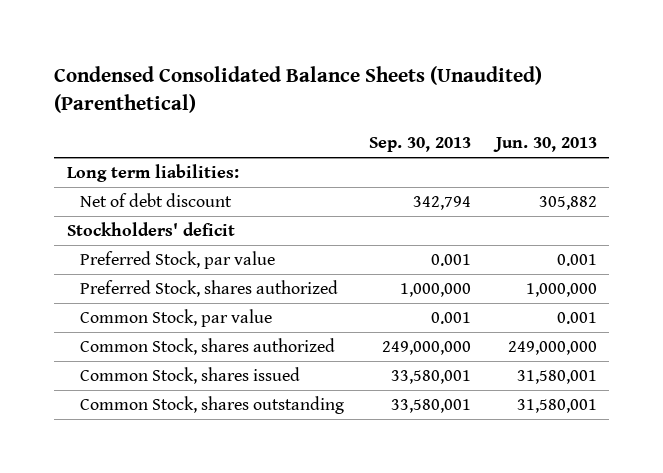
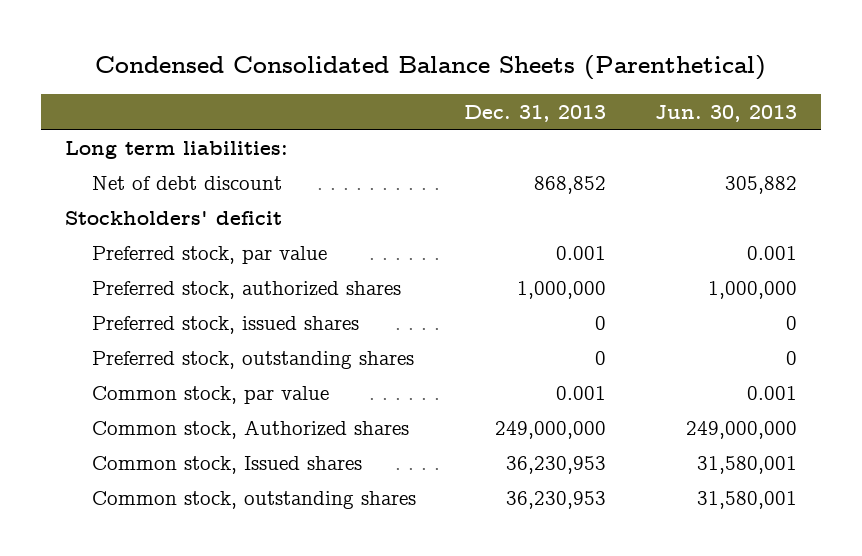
- Condensed Consolidated Balance Sheets (Unaudited) (Parenthetical)
+ Condensed Consolidated Balance Sheets (Parenthetical)
- | Sep. 30, 2013 | Jun. 30, 2013
+ | Dec. 31, 2013 | Jun. 30, 2013
- Preferred Stock, par value | 0.001 | 0.001
- Preferred Stock, shares authorized | 1,000,000 | 1,000,000
- Common Stock, par value | 0.001 | 0.001
- Common Stock, shares authorized | 249,000,000 | 249,000,000
- Common Stock, shares issued | 33,580,001 | 31,580,001
- Common Stock, shares outstanding | 33,580,001 | 31,580,001
+ Preferred stock, par value | 0.001 | 0.001
+ Preferred stock, authorized shares | 1,000,000 | 1,000,000
+ Preferred stock, issued shares | 0 | 0
+ Preferred stock, outstanding shares | 0 | 0
+ Common stock, par value | 0.001 | 0.001
+ Common stock, Authorized shares | 249,000,000 | 249,000,000
+ Common stock, Issued shares | 36,230,953 | 31,580,001
+ Common stock, outstanding shares | 36,230,953 | 31,580,001

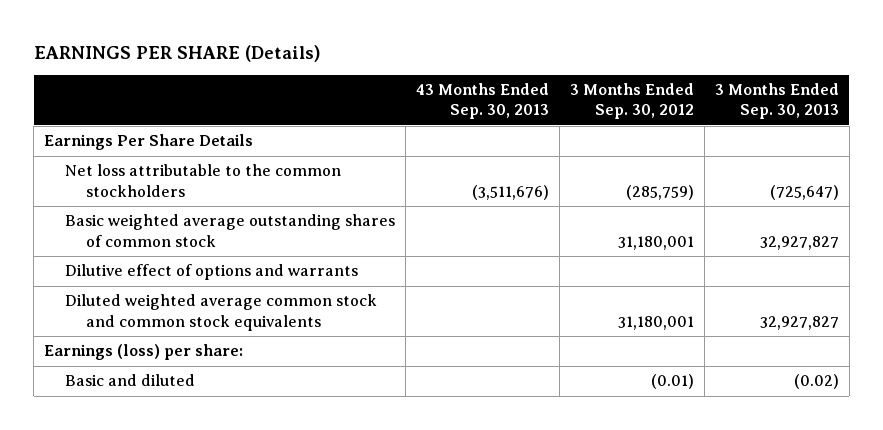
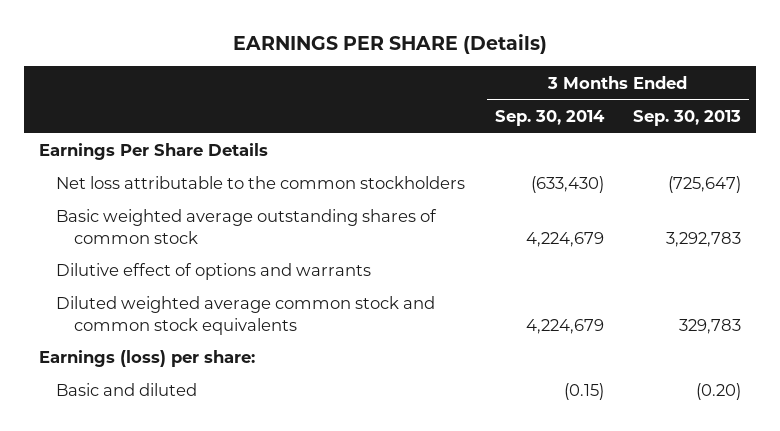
- | 43 Months Ended Sep. 30, 2013 | 3 Months Ended Sep. 30, 2012 | 3 Months Ended Sep. 30, 2013
+ | 3 Months Ended Sep. 30, 2014 | 3 Months Ended Sep. 30, 2013
- Basic weighted average outstanding shares of common stock | | 31,180,001 | 32,927,827
+ Basic weighted average outstanding shares of common stock | 4,224,679 | 3,292,783
- Diluted weighted average common stock and common stock equivalents | | 31,180,001 | 32,927,827
+ Diluted weighted average common stock and common stock equivalents | 4,224,679 | 329,783
- Basic and diluted | | (0.01) | (0.02)
+ Basic and diluted | (0.15) | (0.20)

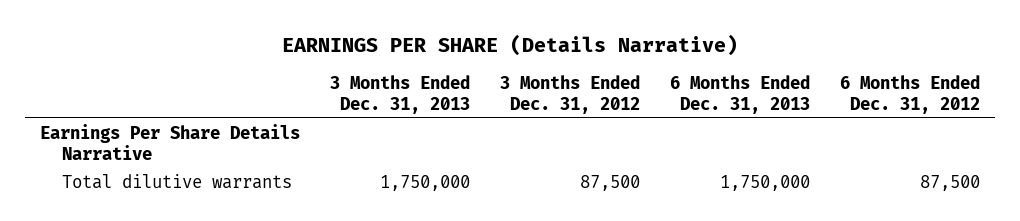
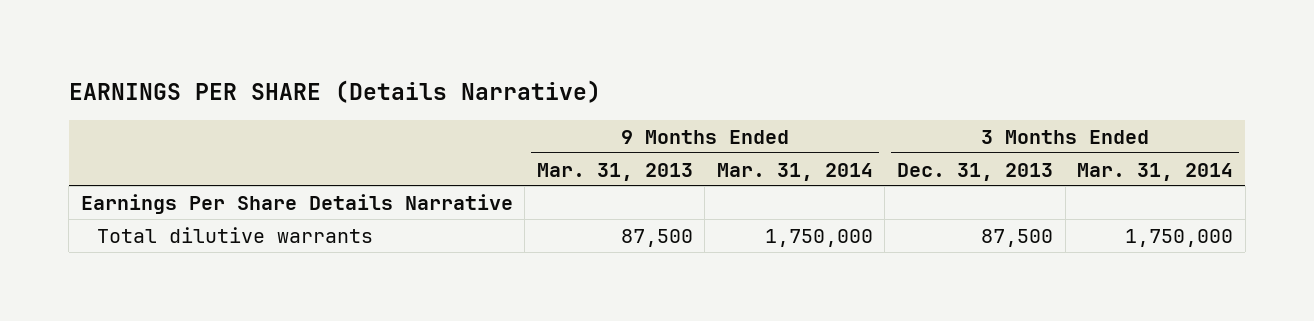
- | 3 Months Ended Dec. 31, 2013 | 3 Months Ended Dec. 31, 2012 | 6 Months Ended Dec. 31, 2013 | 6 Months Ended Dec. 31, 2012
+ | 9 Months Ended Mar. 31, 2013 | 9 Months Ended Mar. 31, 2014 | 3 Months Ended Dec. 31, 2013 | 3 Months Ended Mar. 31, 2014
- Total dilutive warrants | 1,750,000 | 87,500 | 1,750,000 | 87,500
+ Total dilutive warrants | 87,500 | 1,750,000 | 87,500 | 1,750,000

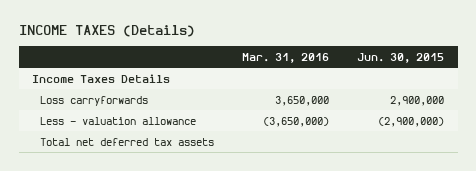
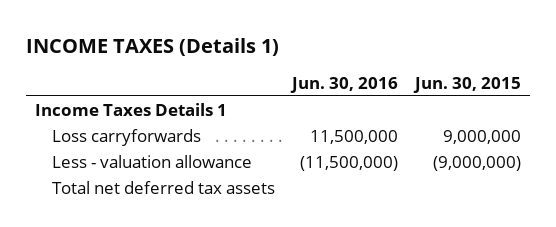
- INCOME TAXES (Details)
+ INCOME TAXES (Details 1)
- | Mar. 31, 2016 | Jun. 30, 2015
+ | Jun. 30, 2016 | Jun. 30, 2015
- Income Taxes Details
- Loss carryforwards | 3,650,000 | 2,900,000
- Less - valuation allowance | (3,650,000) | (2,900,000)
+ Income Taxes Details 1
+ Loss carryforwards | 11,500,000 | 9,000,000
+ Less - valuation allowance | (11,500,000) | (9,000,000)

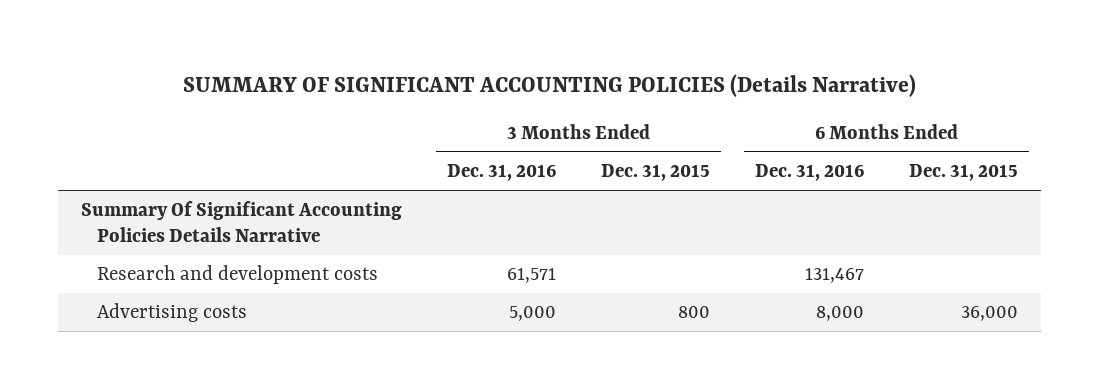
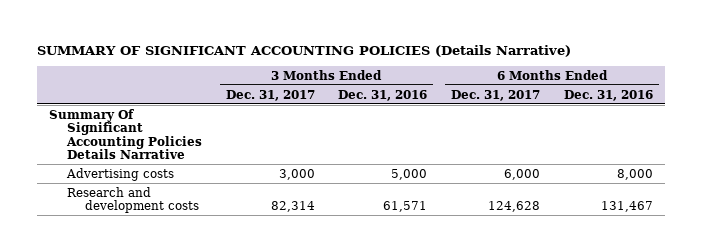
- | 3 Months Ended Dec. 31, 2016 | 3 Months Ended Dec. 31, 2015 | 6 Months Ended Dec. 31, 2016 | 6 Months Ended Dec. 31, 2015
+ | 3 Months Ended Dec. 31, 2017 | 3 Months Ended Dec. 31, 2016 | 6 Months Ended Dec. 31, 2017 | 6 Months Ended Dec. 31, 2016
moved down: Research and development costs | 82,314 | 61,571 | 124,628 | 131,467

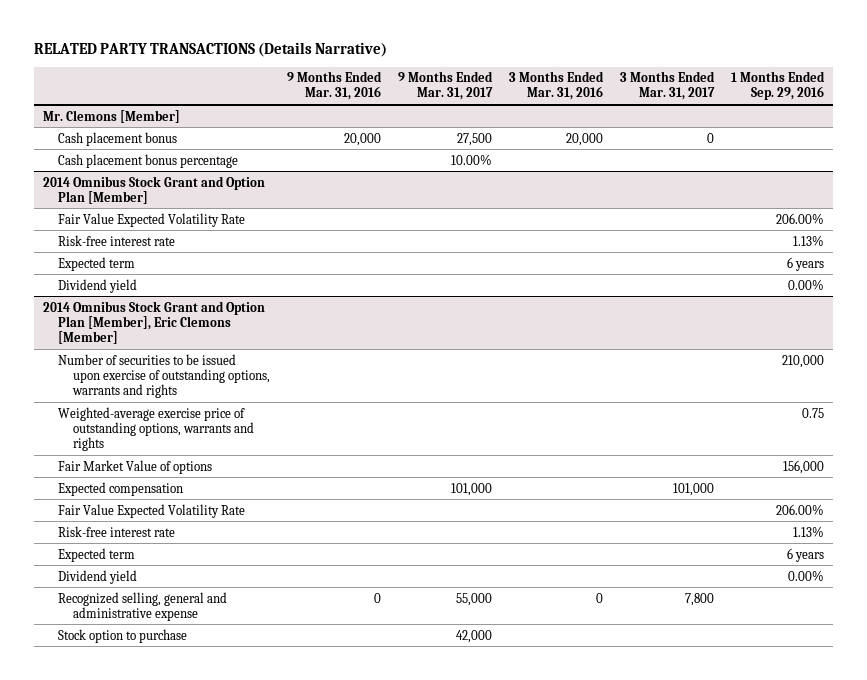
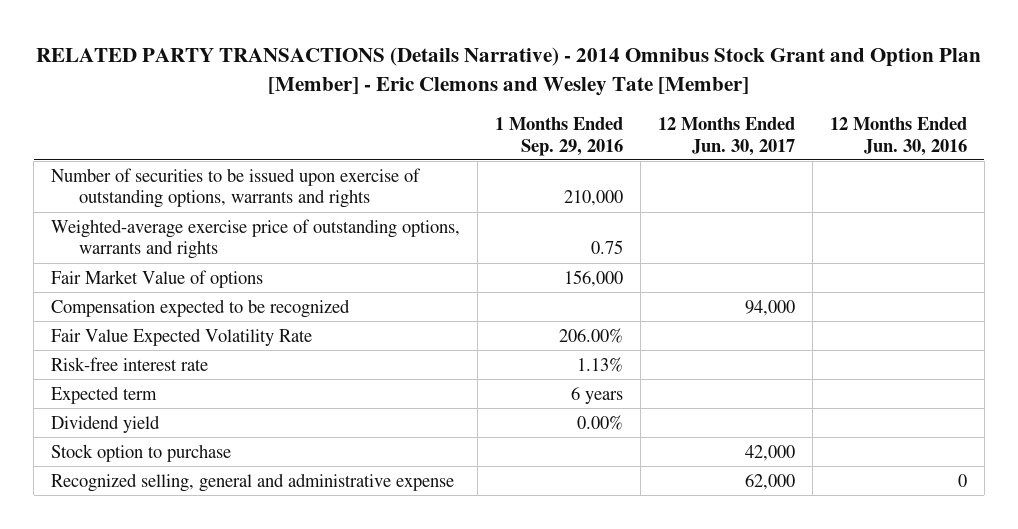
- RELATED PARTY TRANSACTIONS (Details Narrative)
+ RELATED PARTY TRANSACTIONS (Details Narrative) - 2014 Omnibus Stock Grant and Option Plan [Member] - Eric Clemons and Wesley Tate [Member]
- | 9 Months Ended Mar. 31, 2016 | 9 Months Ended Mar. 31, 2017 | 3 Months Ended Mar. 31, 2016 | 3 Months Ended Mar. 31, 2017 | 1 Months Ended Sep. 29, 2016
+ | 1 Months Ended Sep. 29, 2016 | 12 Months Ended Jun. 30, 2017 | 12 Months Ended Jun. 30, 2016
- Mr. Clemons [Member]
- Cash placement bonus | 20,000 | 27,500 | 20,000 | 0 |
- Cash placement bonus percentage | | 10.00% | | |
- 2014 Omnibus Stock Grant and Option Plan [Member]
- Fair Value Expected Volatility Rate | | | | | 206.00%
- Risk-free interest rate | | | | | 1.13%
- Expected term | | | | | 6 years
- Dividend yield | | | | | 0.00%
- 2014 Omnibus Stock Grant and Option Plan [Member], Eric Clemons [Member]
- Expected compensation | | 101,000 | | 101,000 |
+ Compensation expected to be recognized | | 94,000 |
- Recognized selling, general and administrative expense | 0 | 55,000 | 0 | 7,800 |
+ Recognized selling, general and administrative expense | | 62,000 | 0

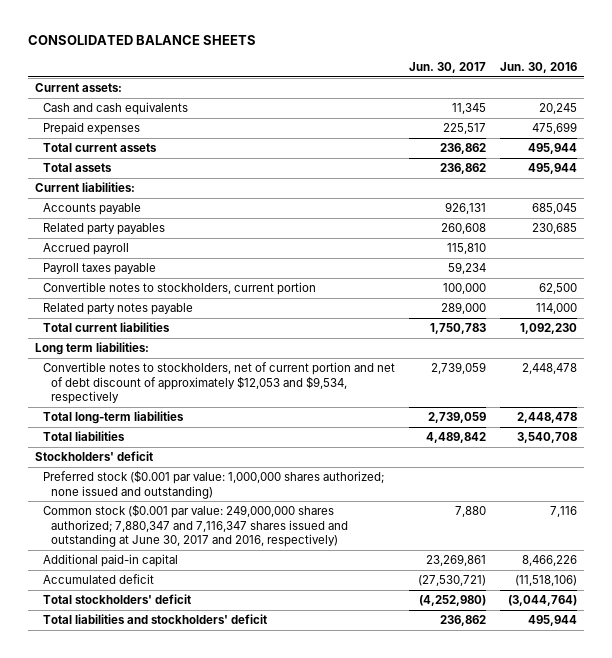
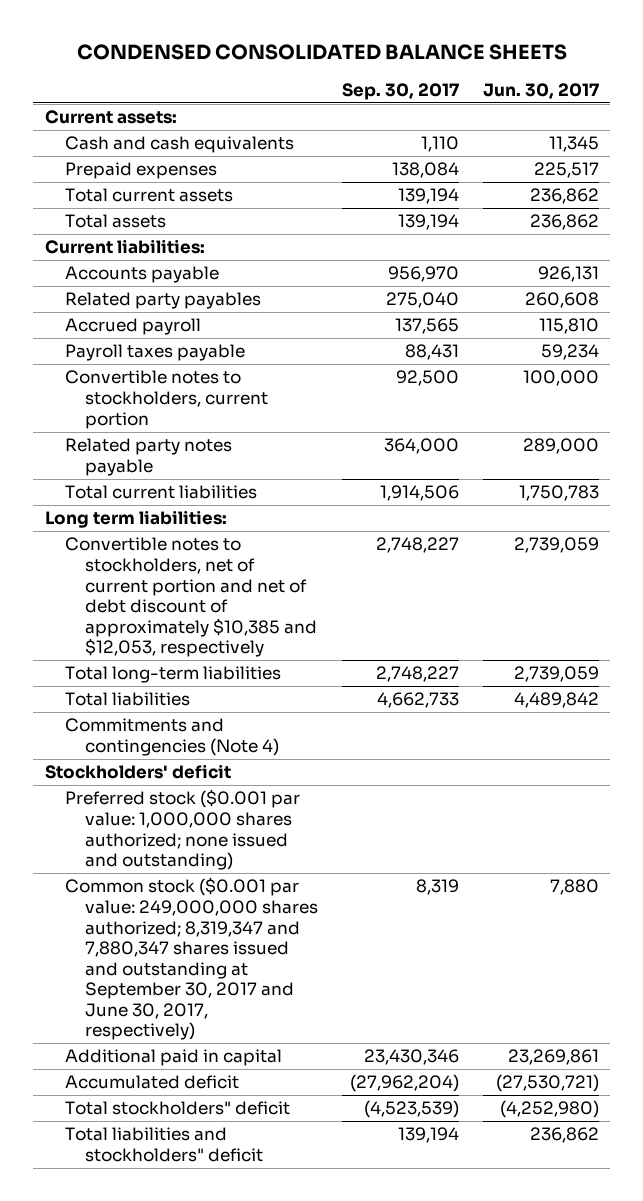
- CONSOLIDATED BALANCE SHEETS
+ CONDENSED CONSOLIDATED BALANCE SHEETS
- | Jun. 30, 2017 | Jun. 30, 2016
+ | Sep. 30, 2017 | Jun. 30, 2017
- Convertible notes to stockholders, net of current portion and net of debt discount of approximately $12,053 and $9,534, respectively | 2,739,059 | 2,448,478
+ Convertible notes to stockholders, net of current portion and net of debt discount of approximately $10,385 and $12,053, respectively | 2,748,227 | 2,739,059
+ Commitments and contingencies (Note 4)
- Common stock ($0.001 par value: 249,000,000 shares authorized; 7,880,347 and 7,116,347 shares issued and outstanding at June 30, 2017 and 2016, respectively) | 7,880 | 7,116
- Additional paid-in capital | 23,269,861 | 8,466,226
+ Common stock ($0.001 par value: 249,000,000 shares authorized; 8,319,347 and 7,880,347 shares issued and outstanding at September 30, 2017 and June 30, 2017, respectively) | 8,319 | 7,880
+ Additional paid in capital | 23,430,346 | 23,269,861
- Total stockholders' deficit | (4,252,980) | (3,044,764)
- Total liabilities and stockholders' deficit | 236,862 | 495,944
+ Total stockholders" deficit | (4,523,539) | (4,252,980)
+ Total liabilities and stockholders" deficit | 139,194 | 236,862

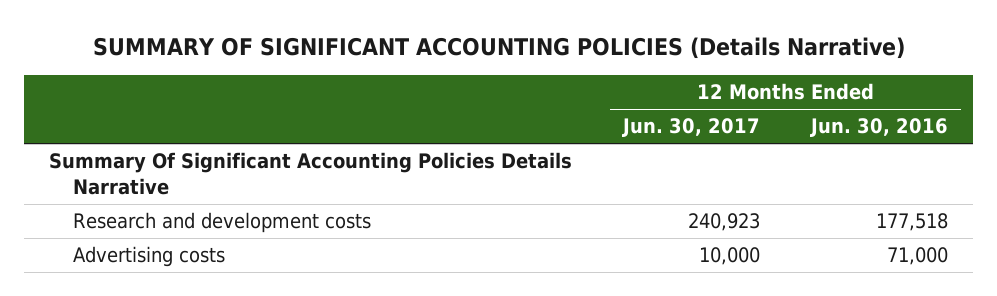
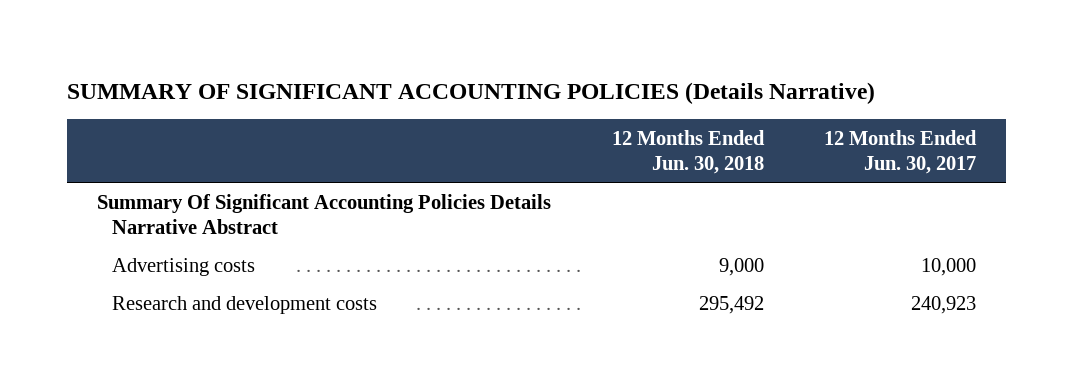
- | 12 Months Ended Jun. 30, 2017 | 12 Months Ended Jun. 30, 2016
+ | 12 Months Ended Jun. 30, 2018 | 12 Months Ended Jun. 30, 2017
- Summary Of Significant Accounting Policies Details Narrative
+ Summary Of Significant Accounting Policies Details Narrative Abstract
moved down: Research and development costs | 295,492 | 240,923

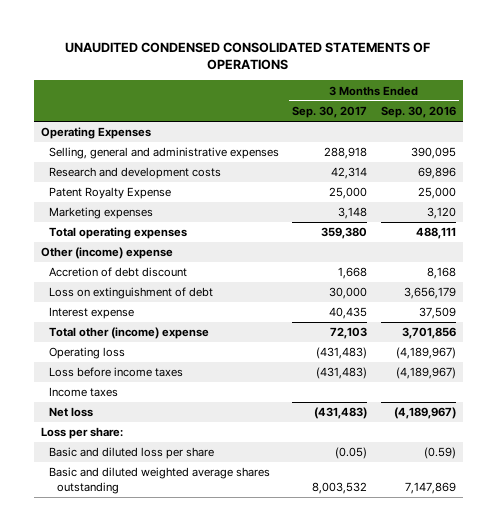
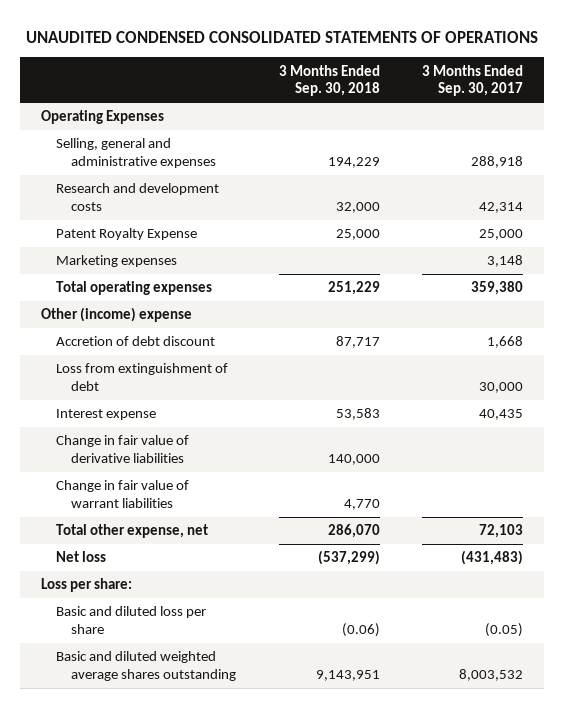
- | 3 Months Ended Sep. 30, 2017 | 3 Months Ended Sep. 30, 2016
+ | 3 Months Ended Sep. 30, 2018 | 3 Months Ended Sep. 30, 2017
- Loss on extinguishment of debt | 30,000 | 3,656,179
+ Loss from extinguishment of debt | | 30,000
- Total other (income) expense | 72,103 | 3,701,856
- Operating loss | (431,483) | (4,189,967)
- Loss before income taxes | (431,483) | (4,189,967)
- Income taxes
+ Change in fair value of derivative liabilities | 140,000 |
+ Change in fair value of warrant liabilities | 4,770 |
+ Total other expense, net | 286,070 | 72,103

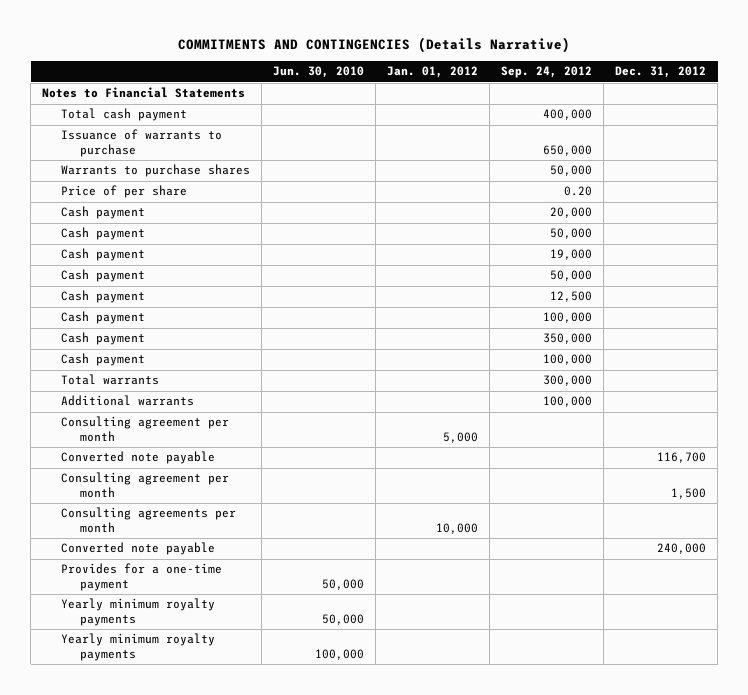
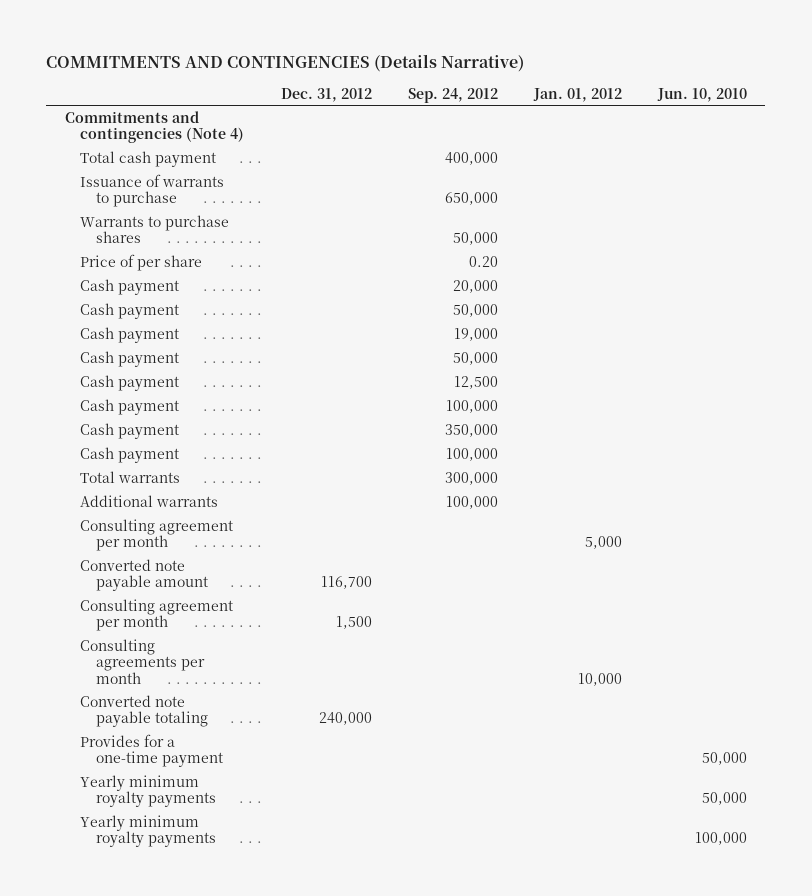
- | Jun. 30, 2010 | Jan. 01, 2012 | Sep. 24, 2012 | Dec. 31, 2012
+ | Dec. 31, 2012 | Sep. 24, 2012 | Jan. 01, 2012 | Jun. 10, 2010
- Notes to Financial Statements
+ Commitments and contingencies (Note 4)
- Converted note payable | | | | 116,700
+ Converted note payable amount | 116,700 | | |
- Converted note payable | | | | 240,000
+ Converted note payable totaling | 240,000 | | |

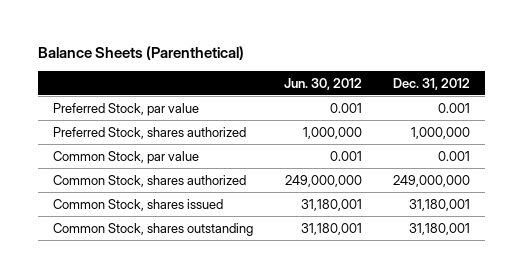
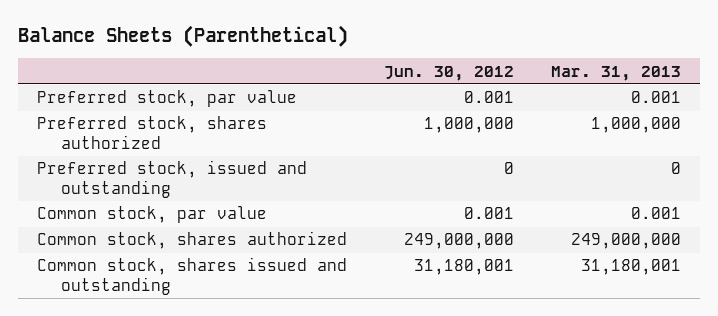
- | Jun. 30, 2012 | Dec. 31, 2012
+ | Jun. 30, 2012 | Mar. 31, 2013
- Preferred Stock, par value | 0.001 | 0.001
- Preferred Stock, shares authorized | 1,000,000 | 1,000,000
- Common Stock, par value | 0.001 | 0.001
- Common Stock, shares authorized | 249,000,000 | 249,000,000
- Common Stock, shares issued | 31,180,001 | 31,180,001
- Common Stock, shares outstanding | 31,180,001 | 31,180,001
+ Preferred stock, par value | 0.001 | 0.001
+ Preferred stock, shares authorized | 1,000,000 | 1,000,000
+ Preferred stock, issued and outstanding | 0 | 0
+ Common stock, par value | 0.001 | 0.001
+ Common stock, shares authorized | 249,000,000 | 249,000,000
+ Common stock, shares issued and outstanding | 31,180,001 | 31,180,001

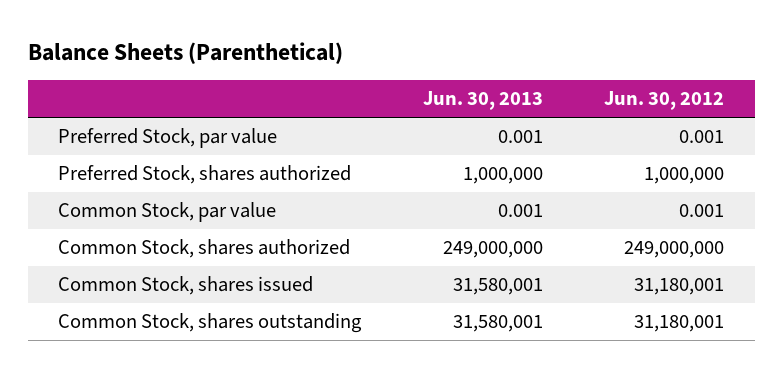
- | Jun. 30, 2012 | Mar. 31, 2013
+ | Jun. 30, 2013 | Jun. 30, 2012
- Preferred stock, par value | 0.001 | 0.001
- Preferred stock, shares authorized | 1,000,000 | 1,000,000
- Preferred stock, issued and outstanding | 0 | 0
- Common stock, par value | 0.001 | 0.001
- Common stock, shares authorized | 249,000,000 | 249,000,000
- Common stock, shares issued and outstanding | 31,180,001 | 31,180,001
+ Preferred Stock, par value | 0.001 | 0.001
+ Preferred Stock, shares authorized | 1,000,000 | 1,000,000
+ Common Stock, par value | 0.001 | 0.001
+ Common Stock, shares authorized | 249,000,000 | 249,000,000
+ Common Stock, shares issued | 31,580,001 | 31,180,001
+ Common Stock, shares outstanding | 31,580,001 | 31,180,001

